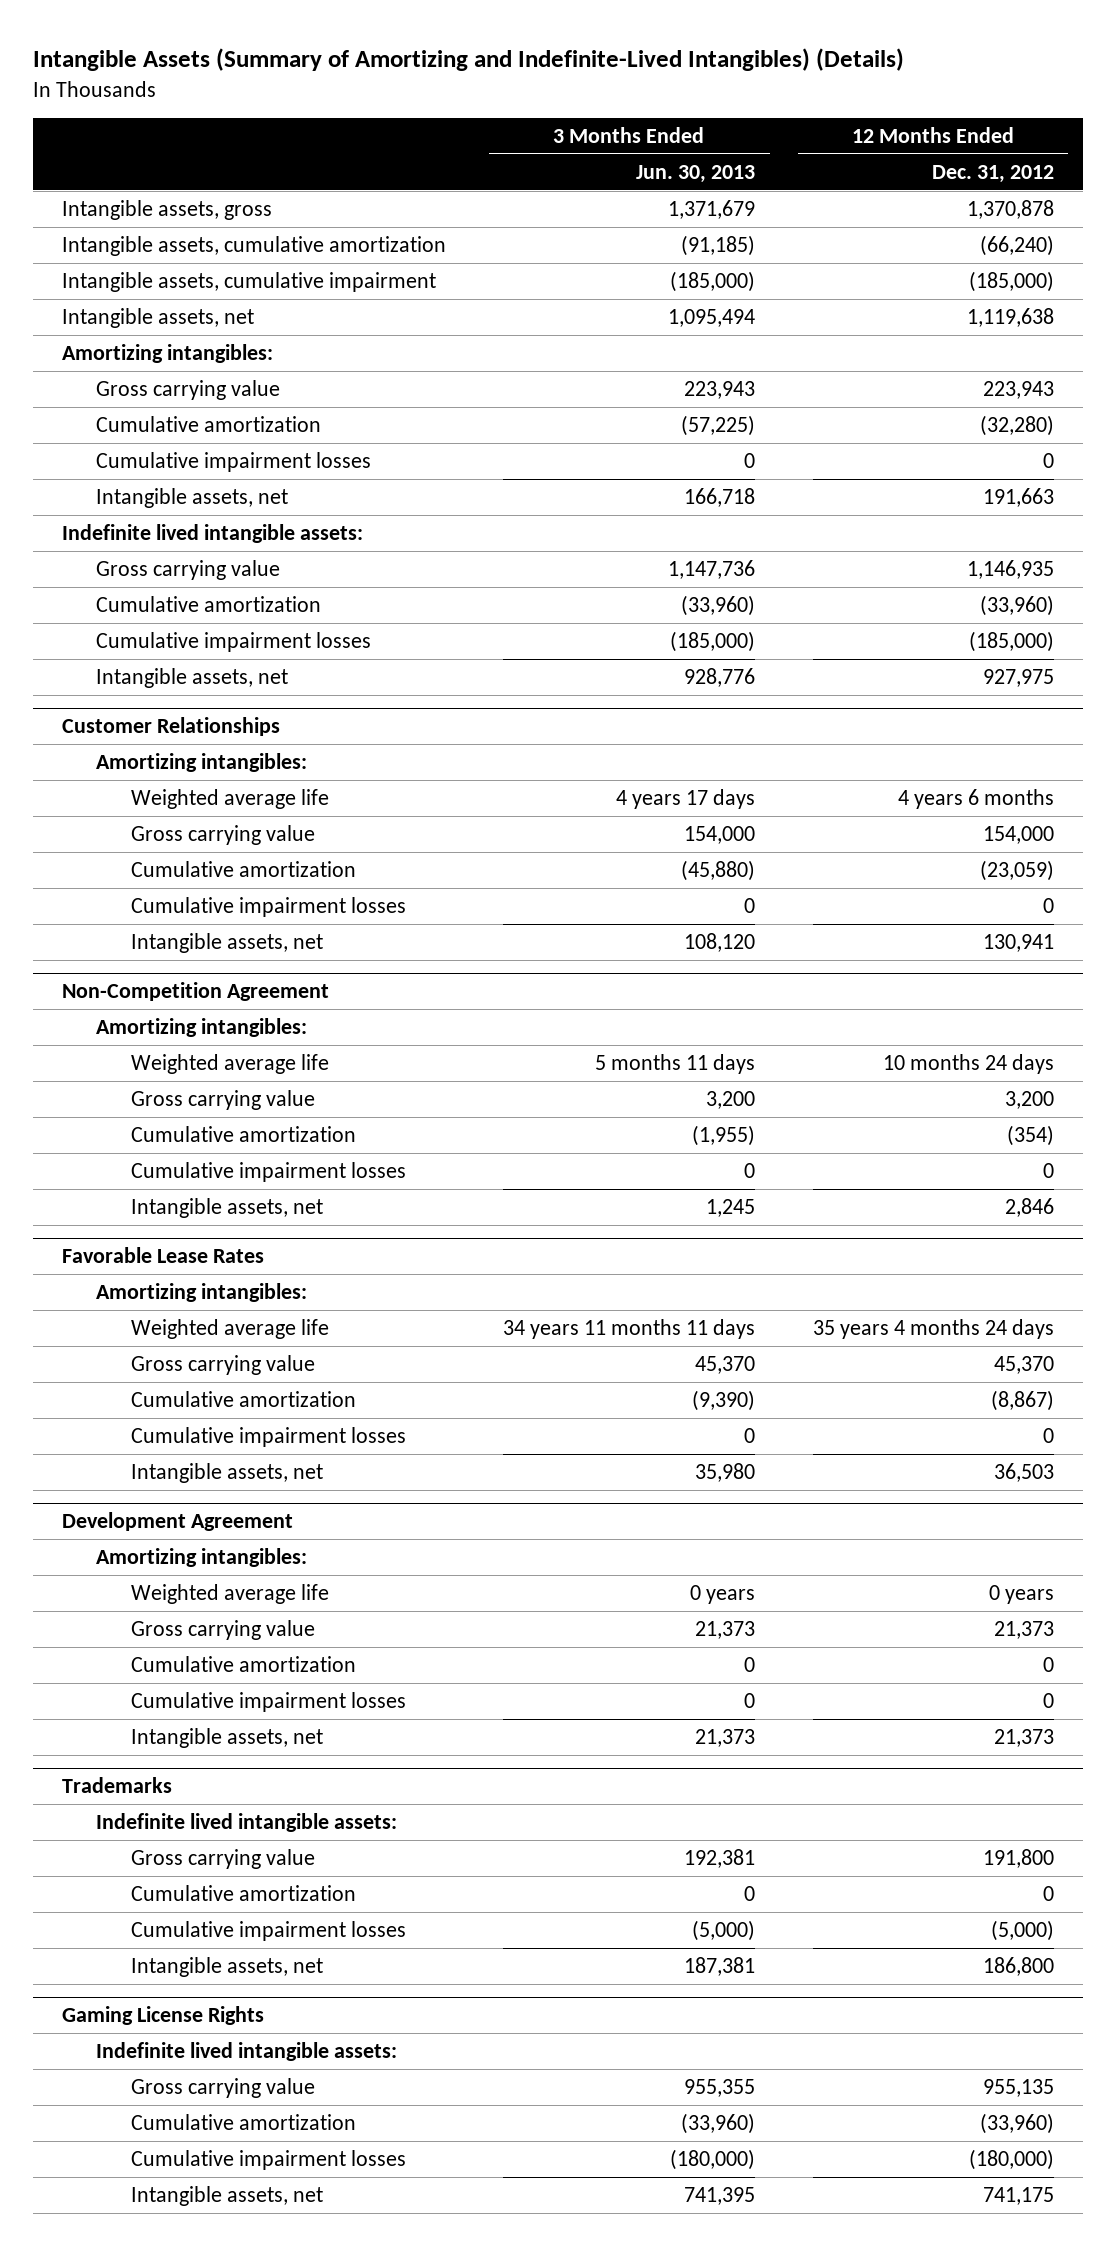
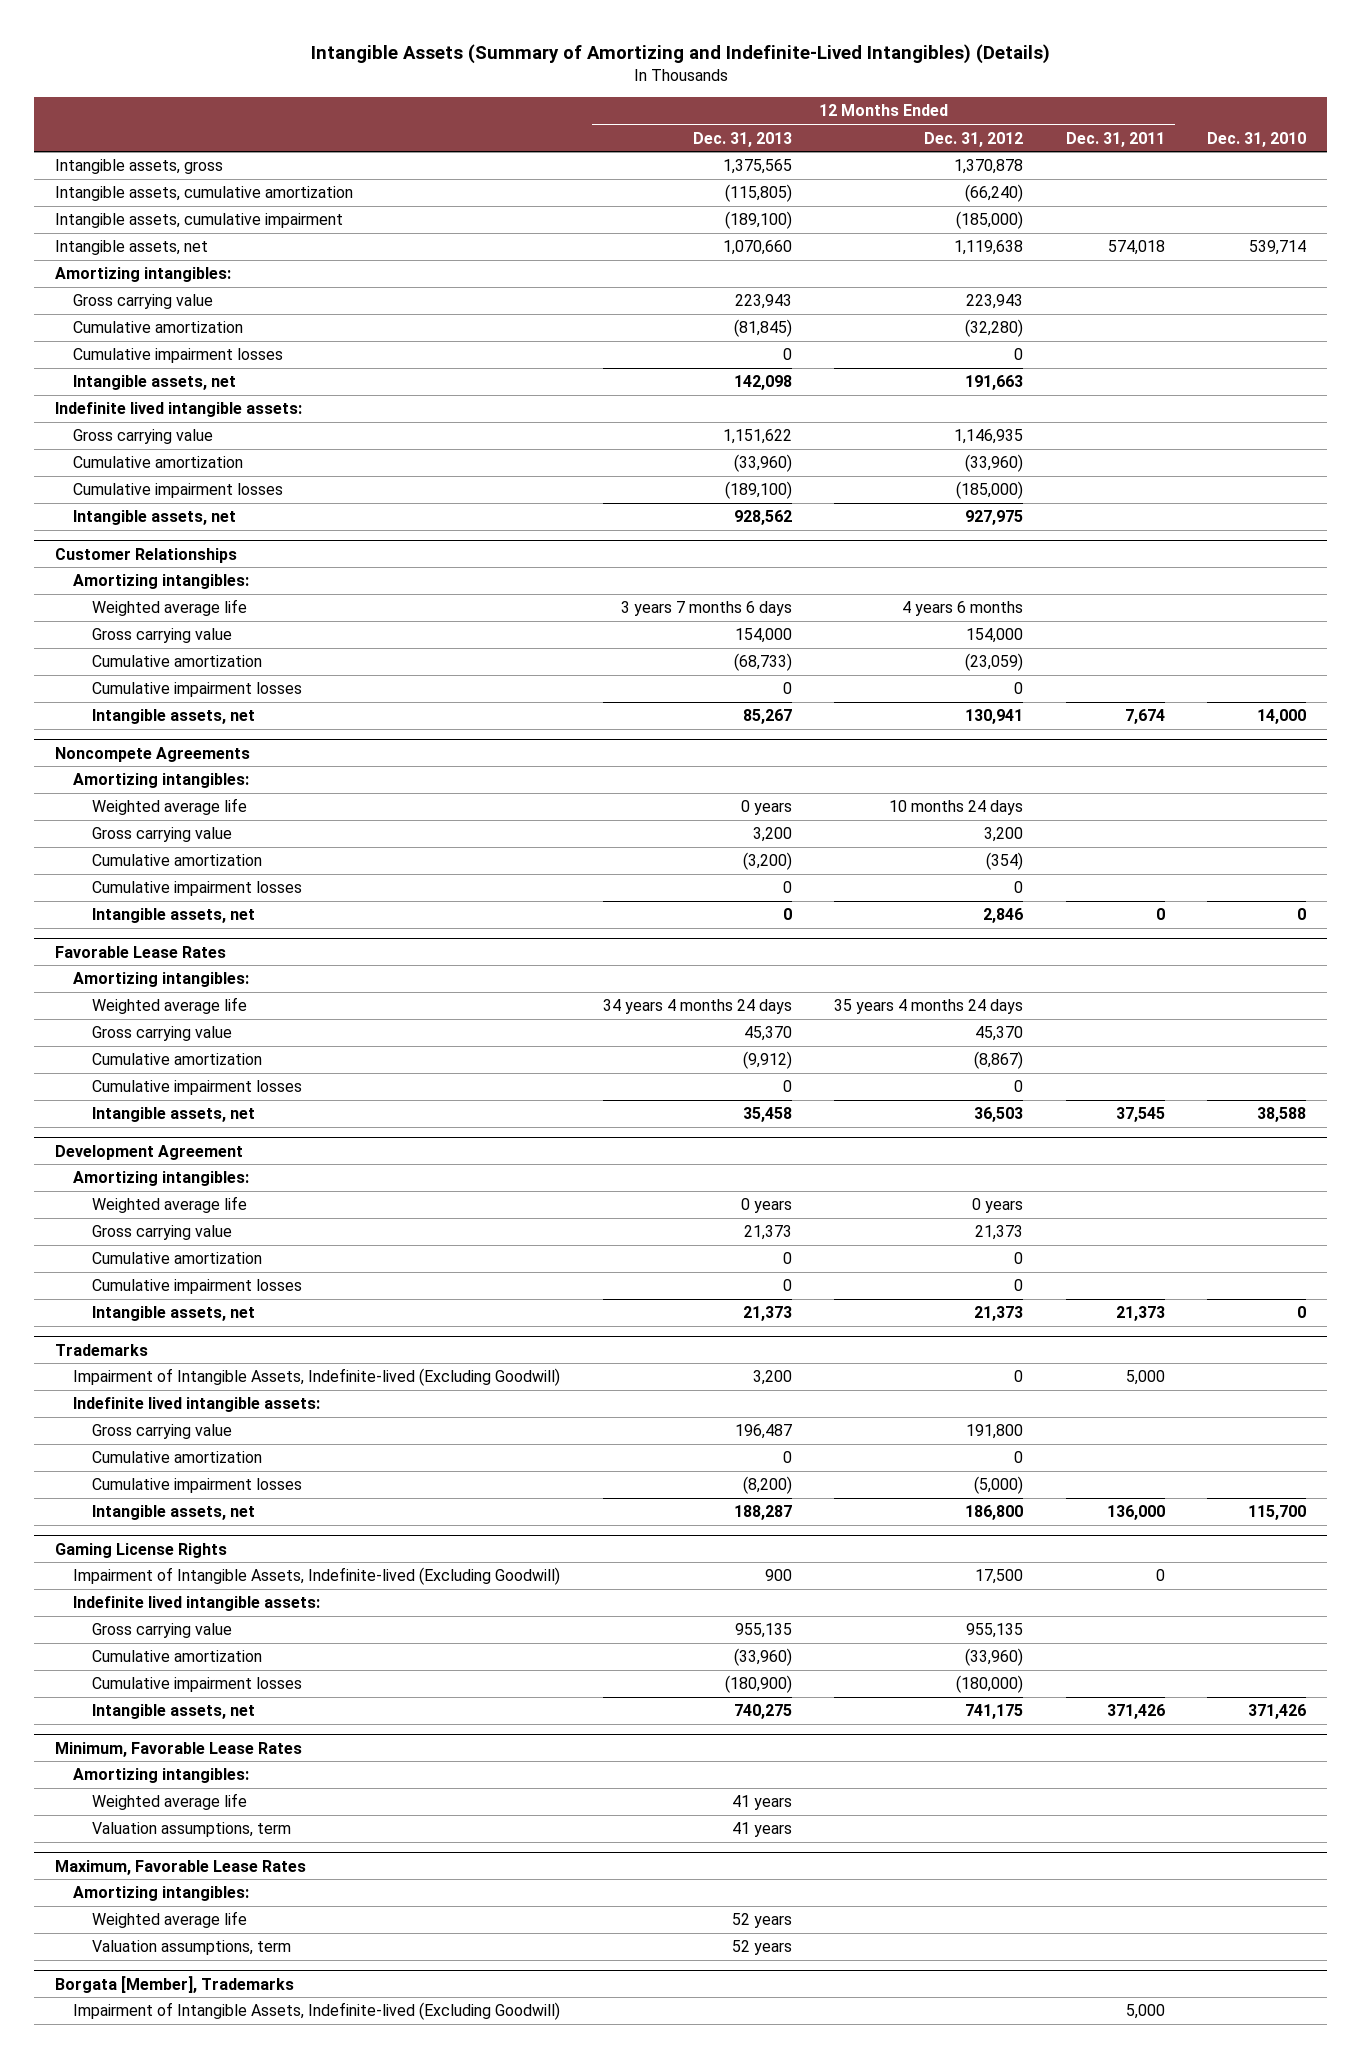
- | 3 Months Ended Jun. 30, 2013 | 12 Months Ended Dec. 31, 2012
+ | 12 Months Ended Dec. 31, 2013 | 12 Months Ended Dec. 31, 2012 | 12 Months Ended Dec. 31, 2011 | Dec. 31, 2010
- Non-Competition Agreement
+ Noncompete Agreements
@ Trademarks
+ Impairment of Intangible Assets, Indefinite-lived (Excluding Goodwill) | 3,200 | 0 | 5,000 |
@ Gaming License Rights
+ Impairment of Intangible Assets, Indefinite-lived (Excluding Goodwill) | 900 | 17,500 | 0 |
+ Minimum, Favorable Lease Rates
+ Amortizing intangibles:
+ Weighted average life | 41 years | | |
+ Valuation assumptions, term | 41 years | | |
+ Maximum, Favorable Lease Rates
+ Amortizing intangibles:
+ Weighted average life | 52 years | | |
+ Valuation assumptions, term | 52 years | | |
+ Borgata [Member], Trademarks
+ Impairment of Intangible Assets, Indefinite-lived (Excluding Goodwill) | | | 5,000 |

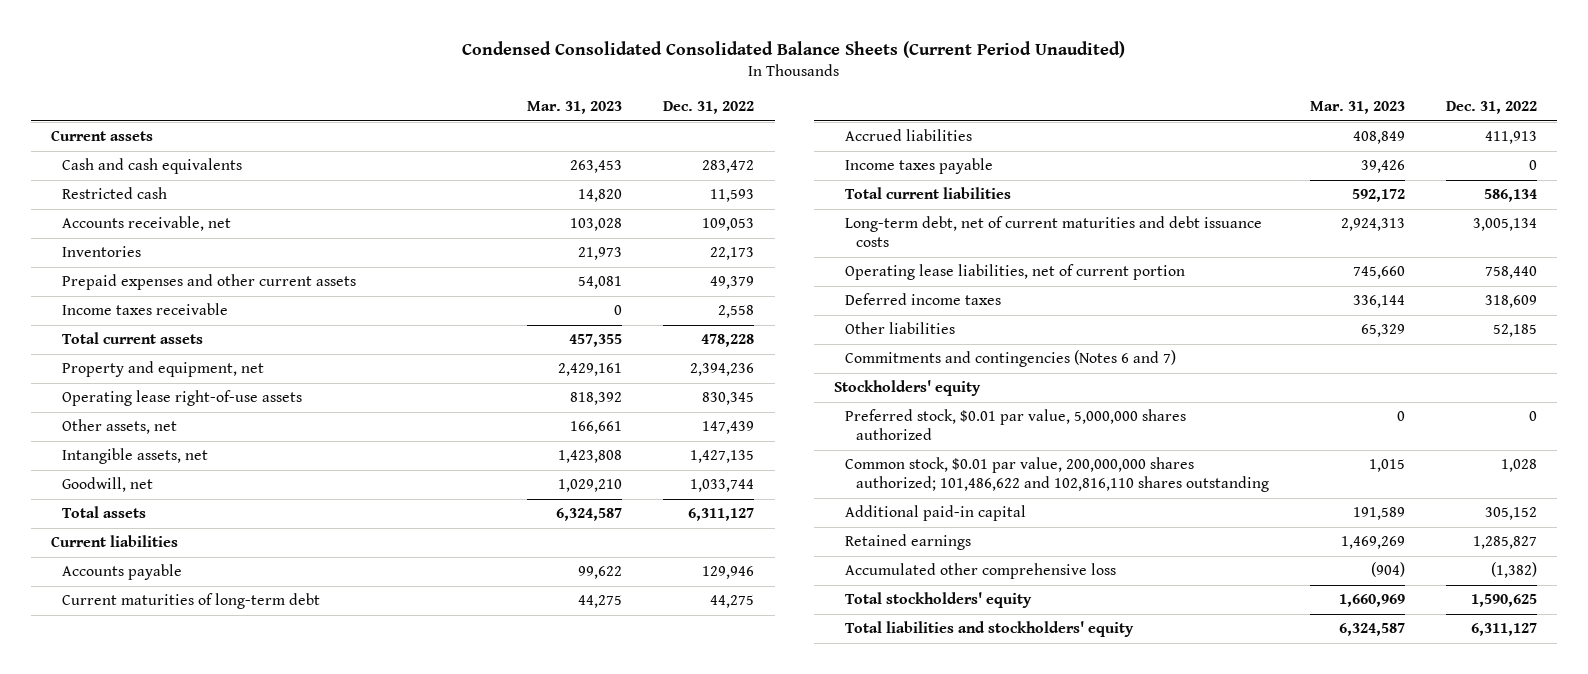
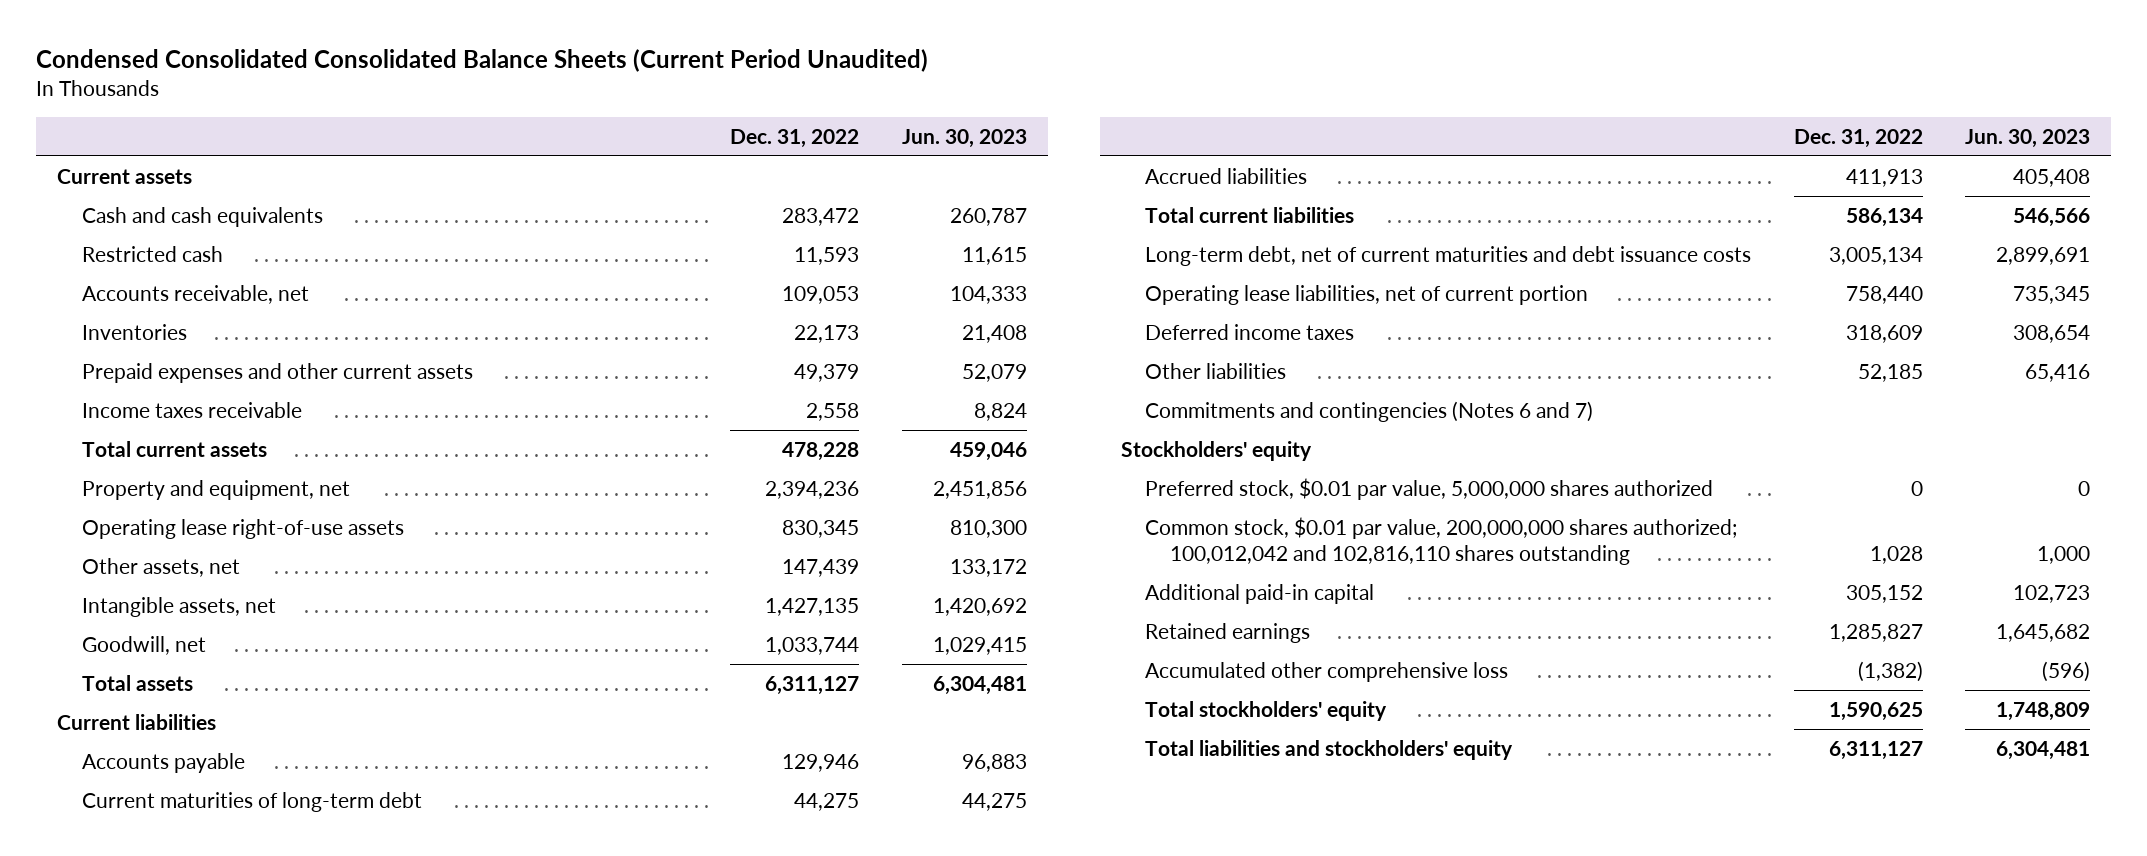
- | Mar. 31, 2023 | Dec. 31, 2022
+ | Dec. 31, 2022 | Jun. 30, 2023
- Income taxes payable | 39,426 | 0
- Common stock, $0.01 par value, 200,000,000 shares authorized; 101,486,622 and 102,816,110 shares outstanding | 1,015 | 1,028
+ Common stock, $0.01 par value, 200,000,000 shares authorized; 100,012,042 and 102,816,110 shares outstanding | 1,028 | 1,000

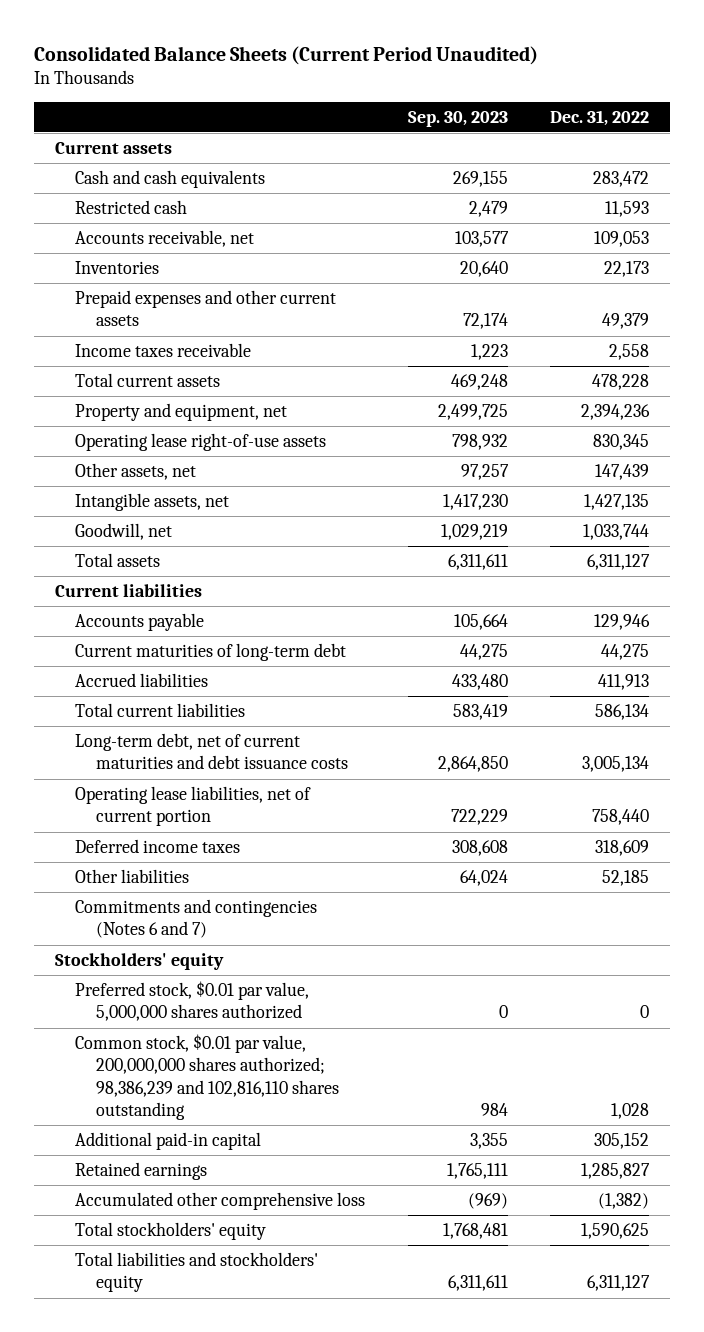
- Condensed Consolidated Consolidated Balance Sheets (Current Period Unaudited)
+ Consolidated Balance Sheets (Current Period Unaudited)
- | Dec. 31, 2022 | Jun. 30, 2023
+ | Sep. 30, 2023 | Dec. 31, 2022
- Common stock, $0.01 par value, 200,000,000 shares authorized; 100,012,042 and 102,816,110 shares outstanding | 1,028 | 1,000
+ Common stock, $0.01 par value, 200,000,000 shares authorized; 98,386,239 and 102,816,110 shares outstanding | 984 | 1,028

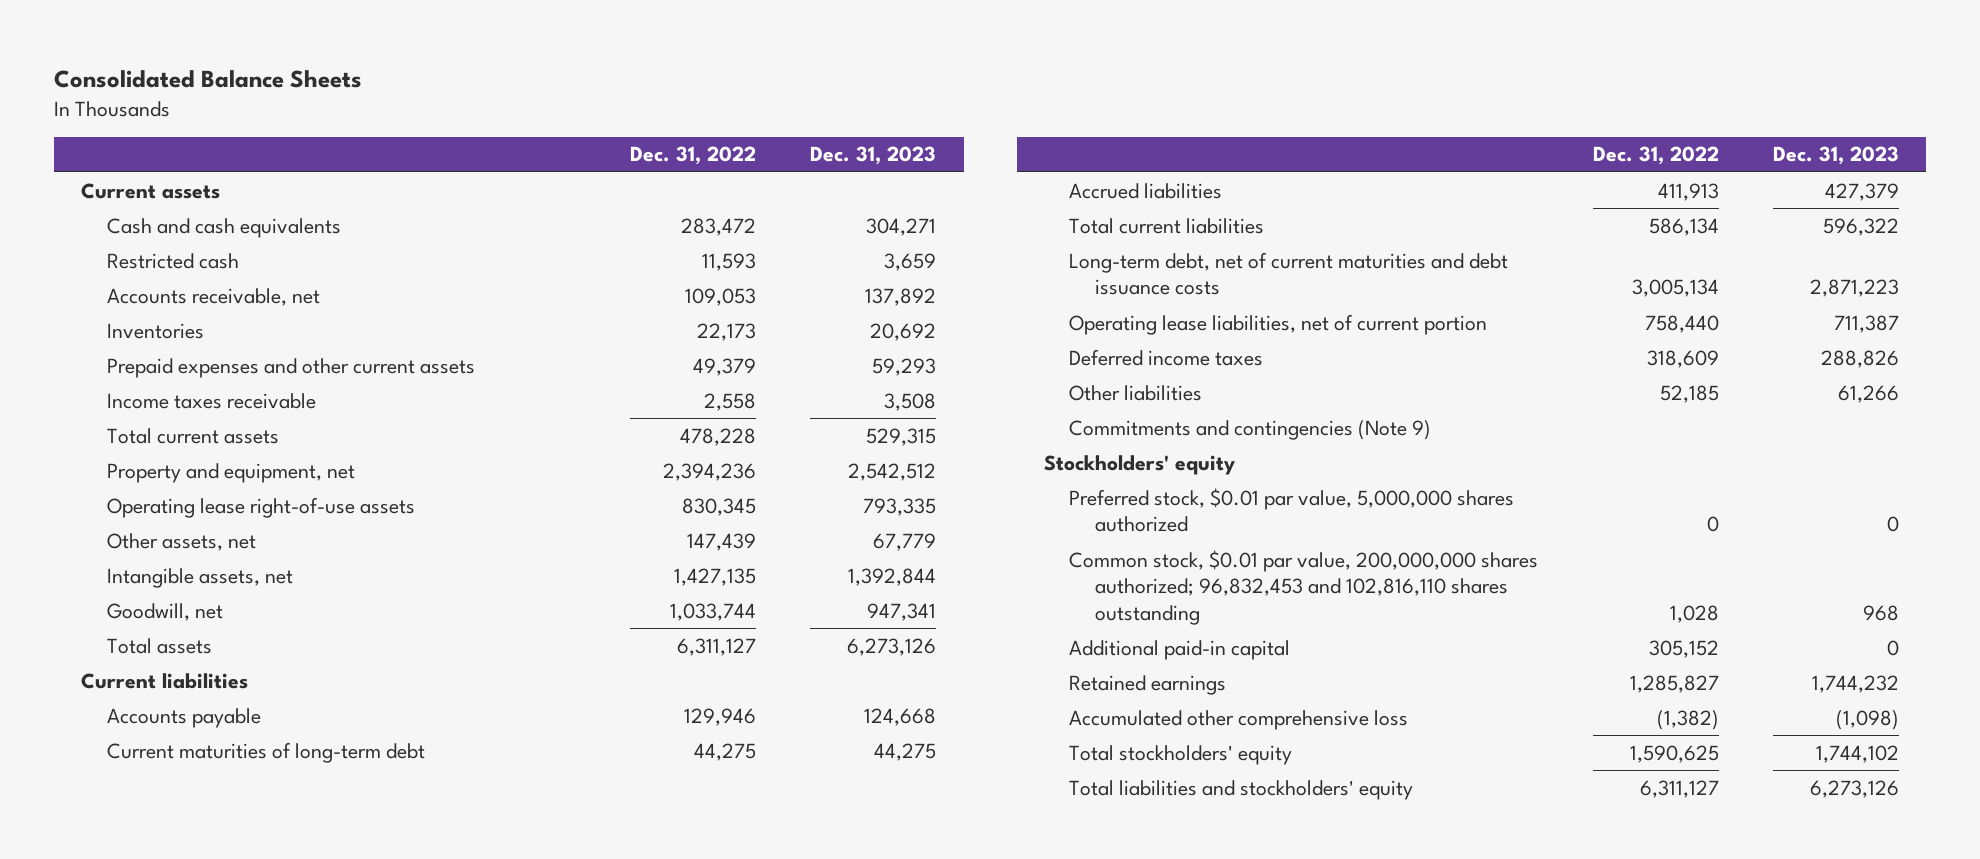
- Consolidated Balance Sheets (Current Period Unaudited)
+ Consolidated Balance Sheets
- | Sep. 30, 2023 | Dec. 31, 2022
+ | Dec. 31, 2022 | Dec. 31, 2023
- Commitments and contingencies (Notes 6 and 7)
+ Commitments and contingencies (Note 9)
- Common stock, $0.01 par value, 200,000,000 shares authorized; 98,386,239 and 102,816,110 shares outstanding | 984 | 1,028
+ Common stock, $0.01 par value, 200,000,000 shares authorized; 96,832,453 and 102,816,110 shares outstanding | 1,028 | 968

